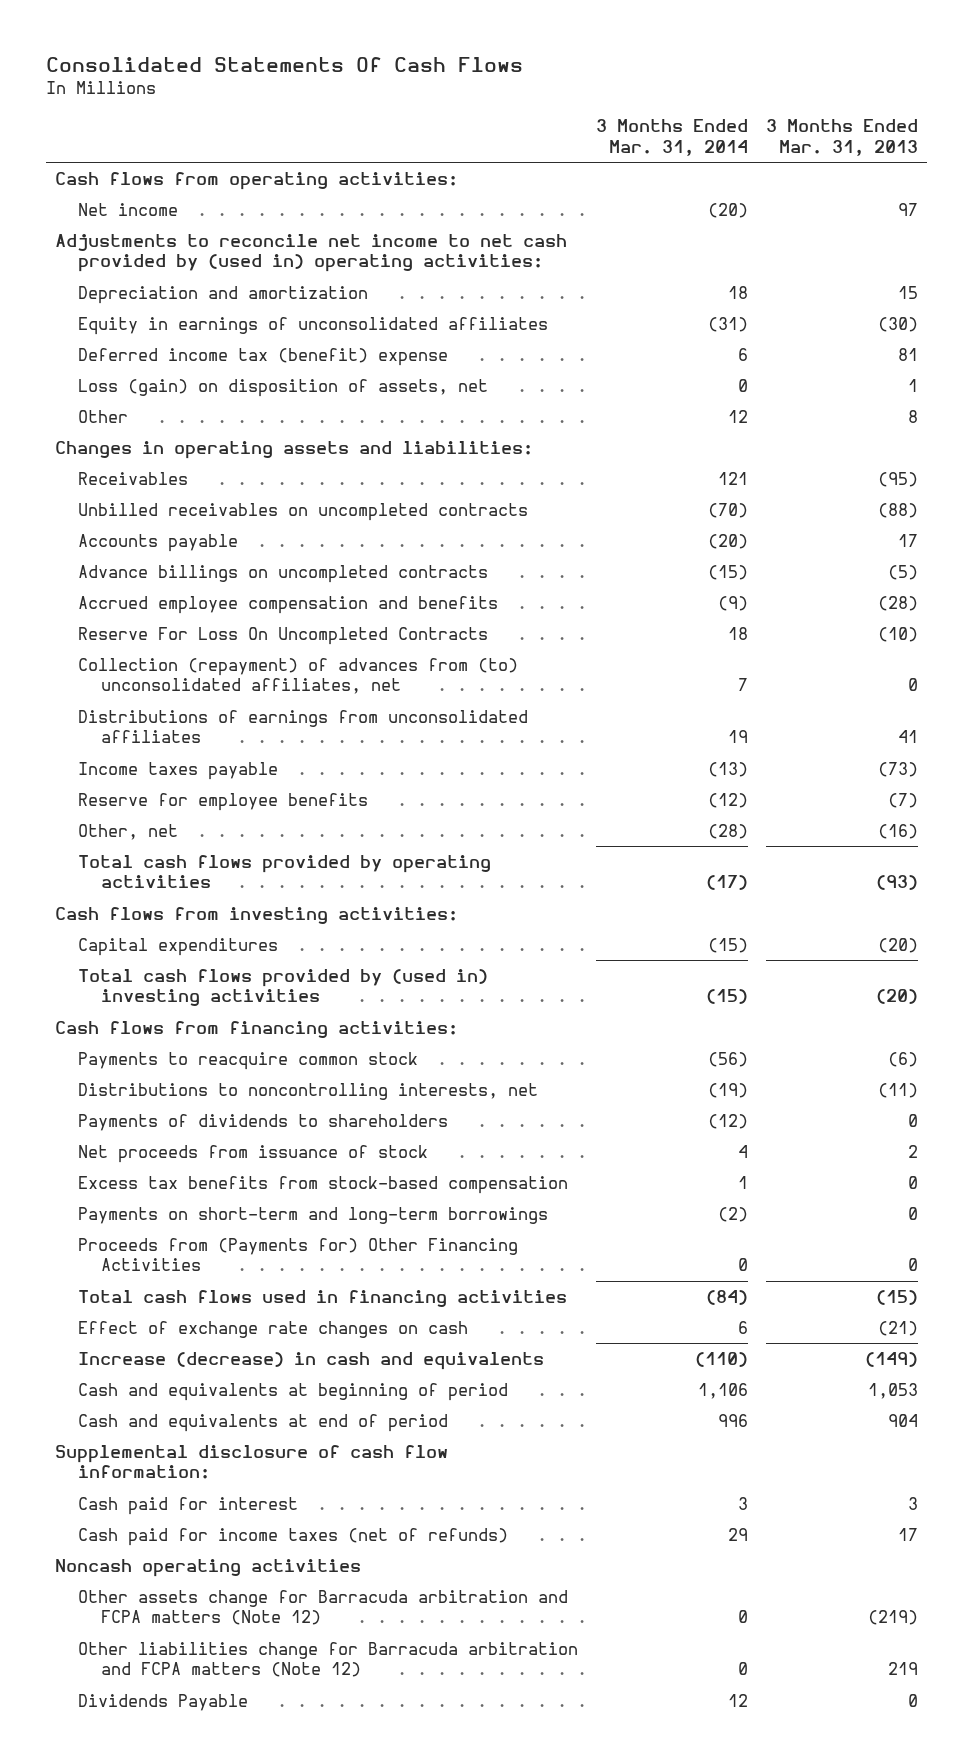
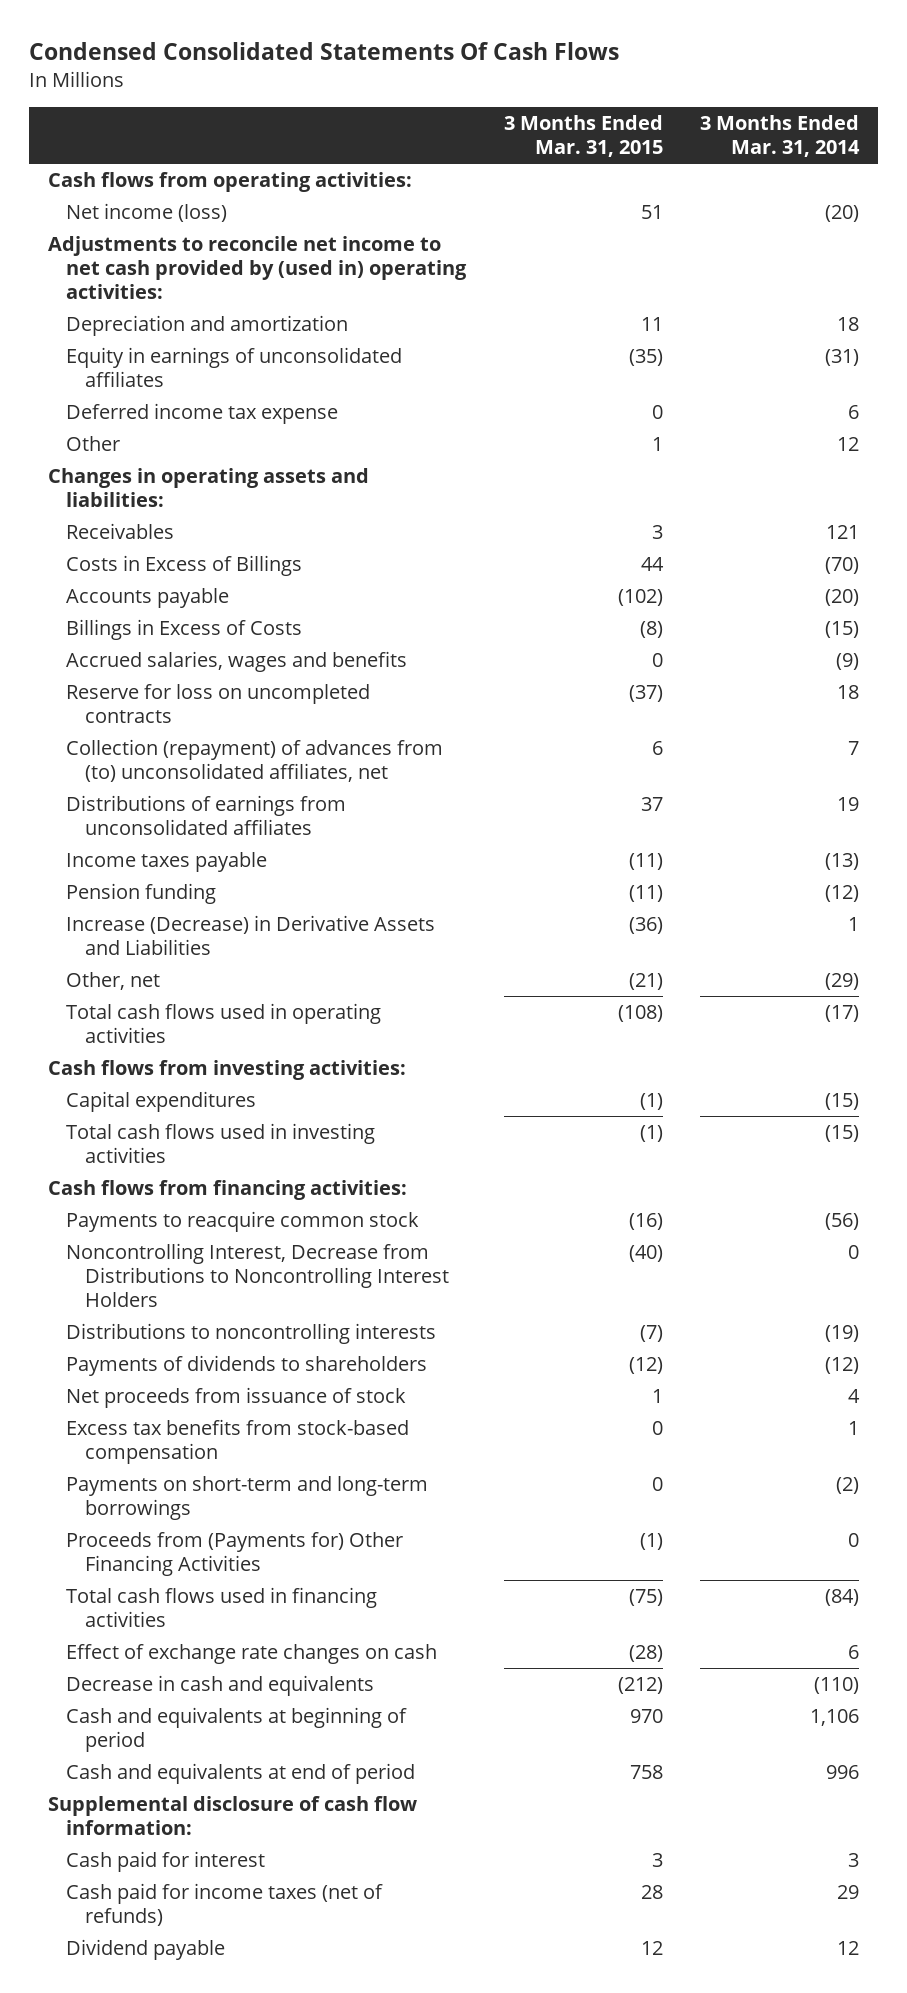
- Consolidated Statements Of Cash Flows
+ Condensed Consolidated Statements Of Cash Flows
- | 3 Months Ended Mar. 31, 2014 | 3 Months Ended Mar. 31, 2013
+ | 3 Months Ended Mar. 31, 2015 | 3 Months Ended Mar. 31, 2014
- Net income | (20) | 97
+ Net income (loss) | 51 | (20)
- Deferred income tax (benefit) expense | 6 | 81
- Loss (gain) on disposition of assets, net | 0 | 1
+ Deferred income tax expense | 0 | 6
- Unbilled receivables on uncompleted contracts | (70) | (88)
+ Costs in Excess of Billings | 44 | (70)
- Advance billings on uncompleted contracts | (15) | (5)
- Accrued employee compensation and benefits | (9) | (28)
- Reserve For Loss On Uncompleted Contracts | 18 | (10)
+ Billings in Excess of Costs | (8) | (15)
+ Accrued salaries, wages and benefits | 0 | (9)
+ Reserve for loss on uncompleted contracts | (37) | 18
- Reserve for employee benefits | (12) | (7)
- Other, net | (28) | (16)
- Total cash flows provided by operating activities | (17) | (93)
+ Pension funding | (11) | (12)
+ Increase (Decrease) in Derivative Assets and Liabilities | (36) | 1
+ Other, net | (21) | (29)
+ Total cash flows used in operating activities | (108) | (17)
- Total cash flows provided by (used in) investing activities | (15) | (20)
+ Total cash flows used in investing activities | (1) | (15)
- Distributions to noncontrolling interests, net | (19) | (11)
+ Noncontrolling Interest, Decrease from Distributions to Noncontrolling Interest Holders | (40) | 0
+ Distributions to noncontrolling interests | (7) | (19)
- Increase (decrease) in cash and equivalents | (110) | (149)
+ Decrease in cash and equivalents | (212) | (110)
- Noncash operating activities
- Other assets change for Barracuda arbitration and FCPA matters (Note 12) | 0 | (219)
- Other liabilities change for Barracuda arbitration and FCPA matters (Note 12) | 0 | 219
- Dividends Payable | 12 | 0
+ Dividend payable | 12 | 12

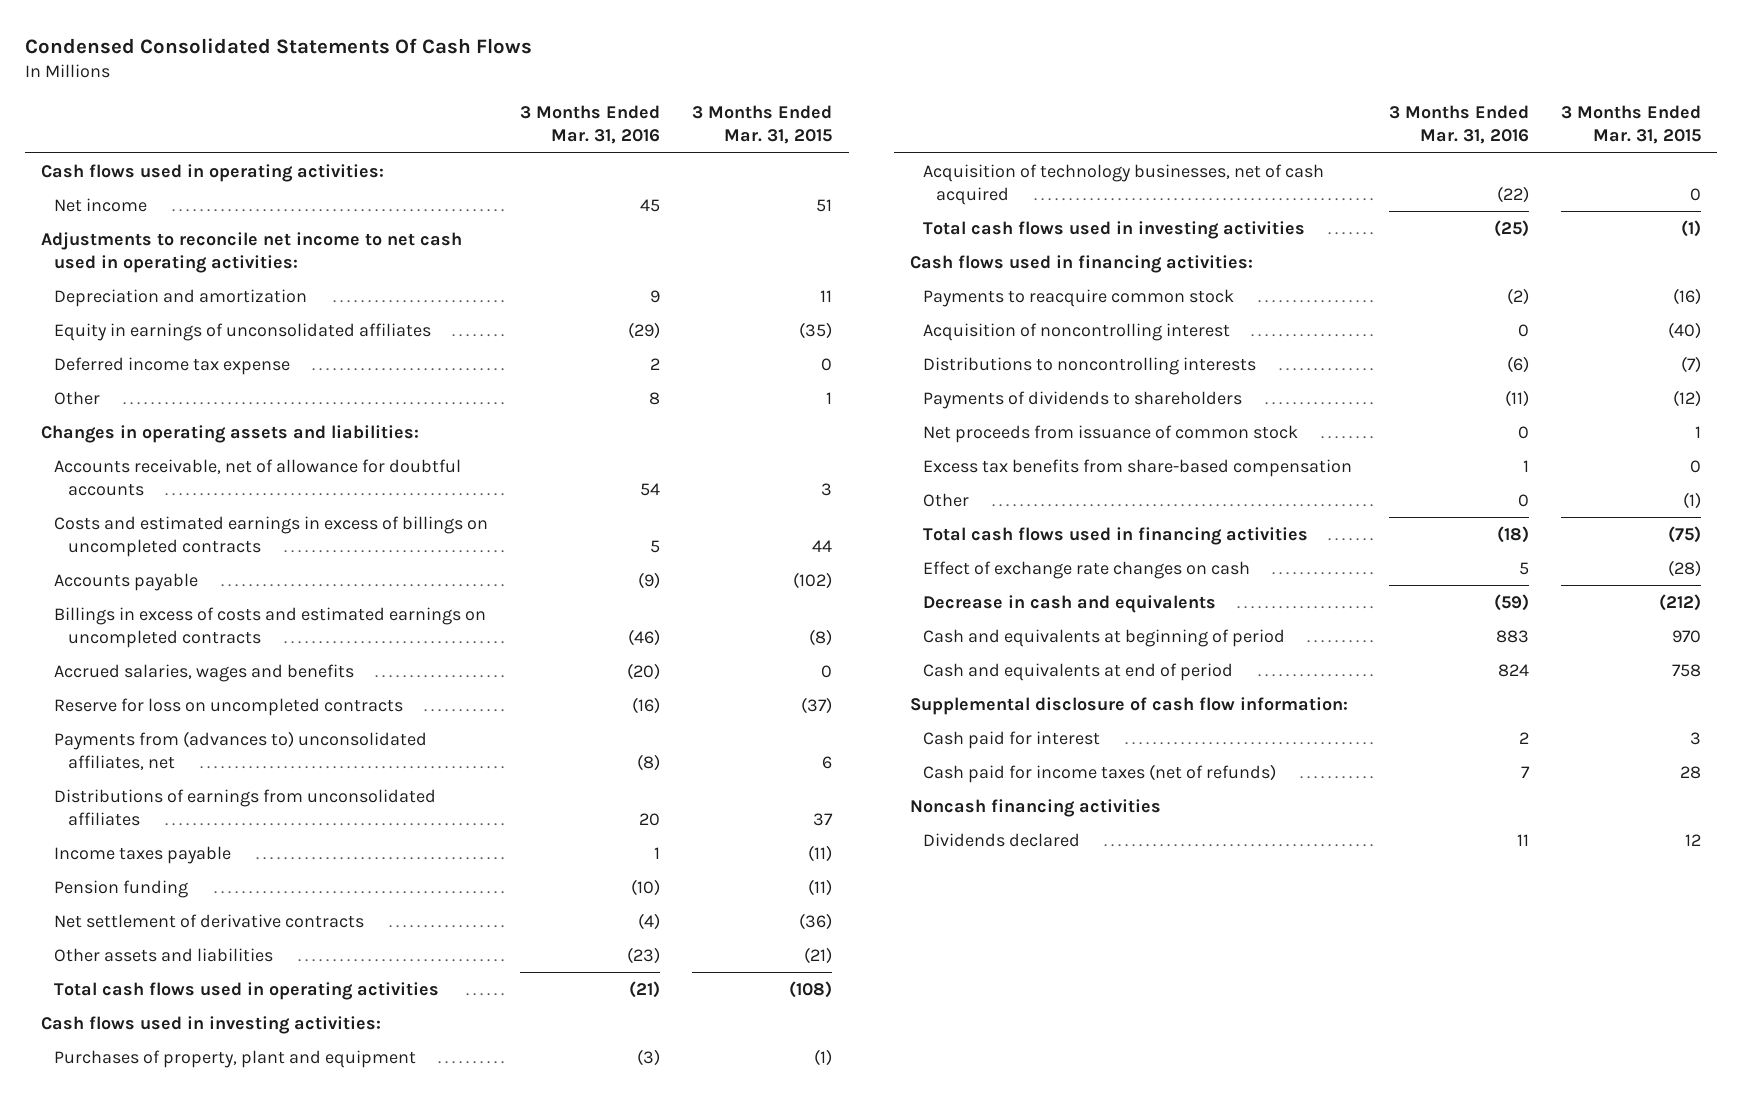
- | 3 Months Ended Mar. 31, 2015 | 3 Months Ended Mar. 31, 2014
+ | 3 Months Ended Mar. 31, 2016 | 3 Months Ended Mar. 31, 2015
- Cash flows from operating activities:
- Net income (loss) | 51 | (20)
- Adjustments to reconcile net income to net cash provided by (used in) operating activities:
+ Cash flows used in operating activities:
+ Net income | 45 | 51
+ Adjustments to reconcile net income to net cash used in operating activities:
- Receivables | 3 | 121
- Costs in Excess of Billings | 44 | (70)
+ Accounts receivable, net of allowance for doubtful accounts | 54 | 3
+ Costs and estimated earnings in excess of billings on uncompleted contracts | 5 | 44
- Billings in Excess of Costs | (8) | (15)
+ Billings in excess of costs and estimated earnings on uncompleted contracts | (46) | (8)
- Collection (repayment) of advances from (to) unconsolidated affiliates, net | 6 | 7
+ Payments from (advances to) unconsolidated affiliates, net | (8) | 6
- Increase (Decrease) in Derivative Assets and Liabilities | (36) | 1
- Other, net | (21) | (29)
+ Net settlement of derivative contracts | (4) | (36)
+ Other assets and liabilities | (23) | (21)
- Cash flows from investing activities:
- Capital expenditures | (1) | (15)
+ Cash flows used in investing activities:
+ Purchases of property, plant and equipment | (3) | (1)
+ Acquisition of technology businesses, net of cash acquired | (22) | 0
- Cash flows from financing activities:
+ Cash flows used in financing activities:
- Noncontrolling Interest, Decrease from Distributions to Noncontrolling Interest Holders | (40) | 0
+ Acquisition of noncontrolling interest | 0 | (40)
- Net proceeds from issuance of stock | 1 | 4
- Excess tax benefits from stock-based compensation | 0 | 1
- Payments on short-term and long-term borrowings | 0 | (2)
- Proceeds from (Payments for) Other Financing Activities | (1) | 0
+ Net proceeds from issuance of common stock | 0 | 1
+ Excess tax benefits from share-based compensation | 1 | 0
+ Other | 0 | (1)
- Dividend payable | 12 | 12
+ Noncash financing activities
+ Dividends declared | 11 | 12

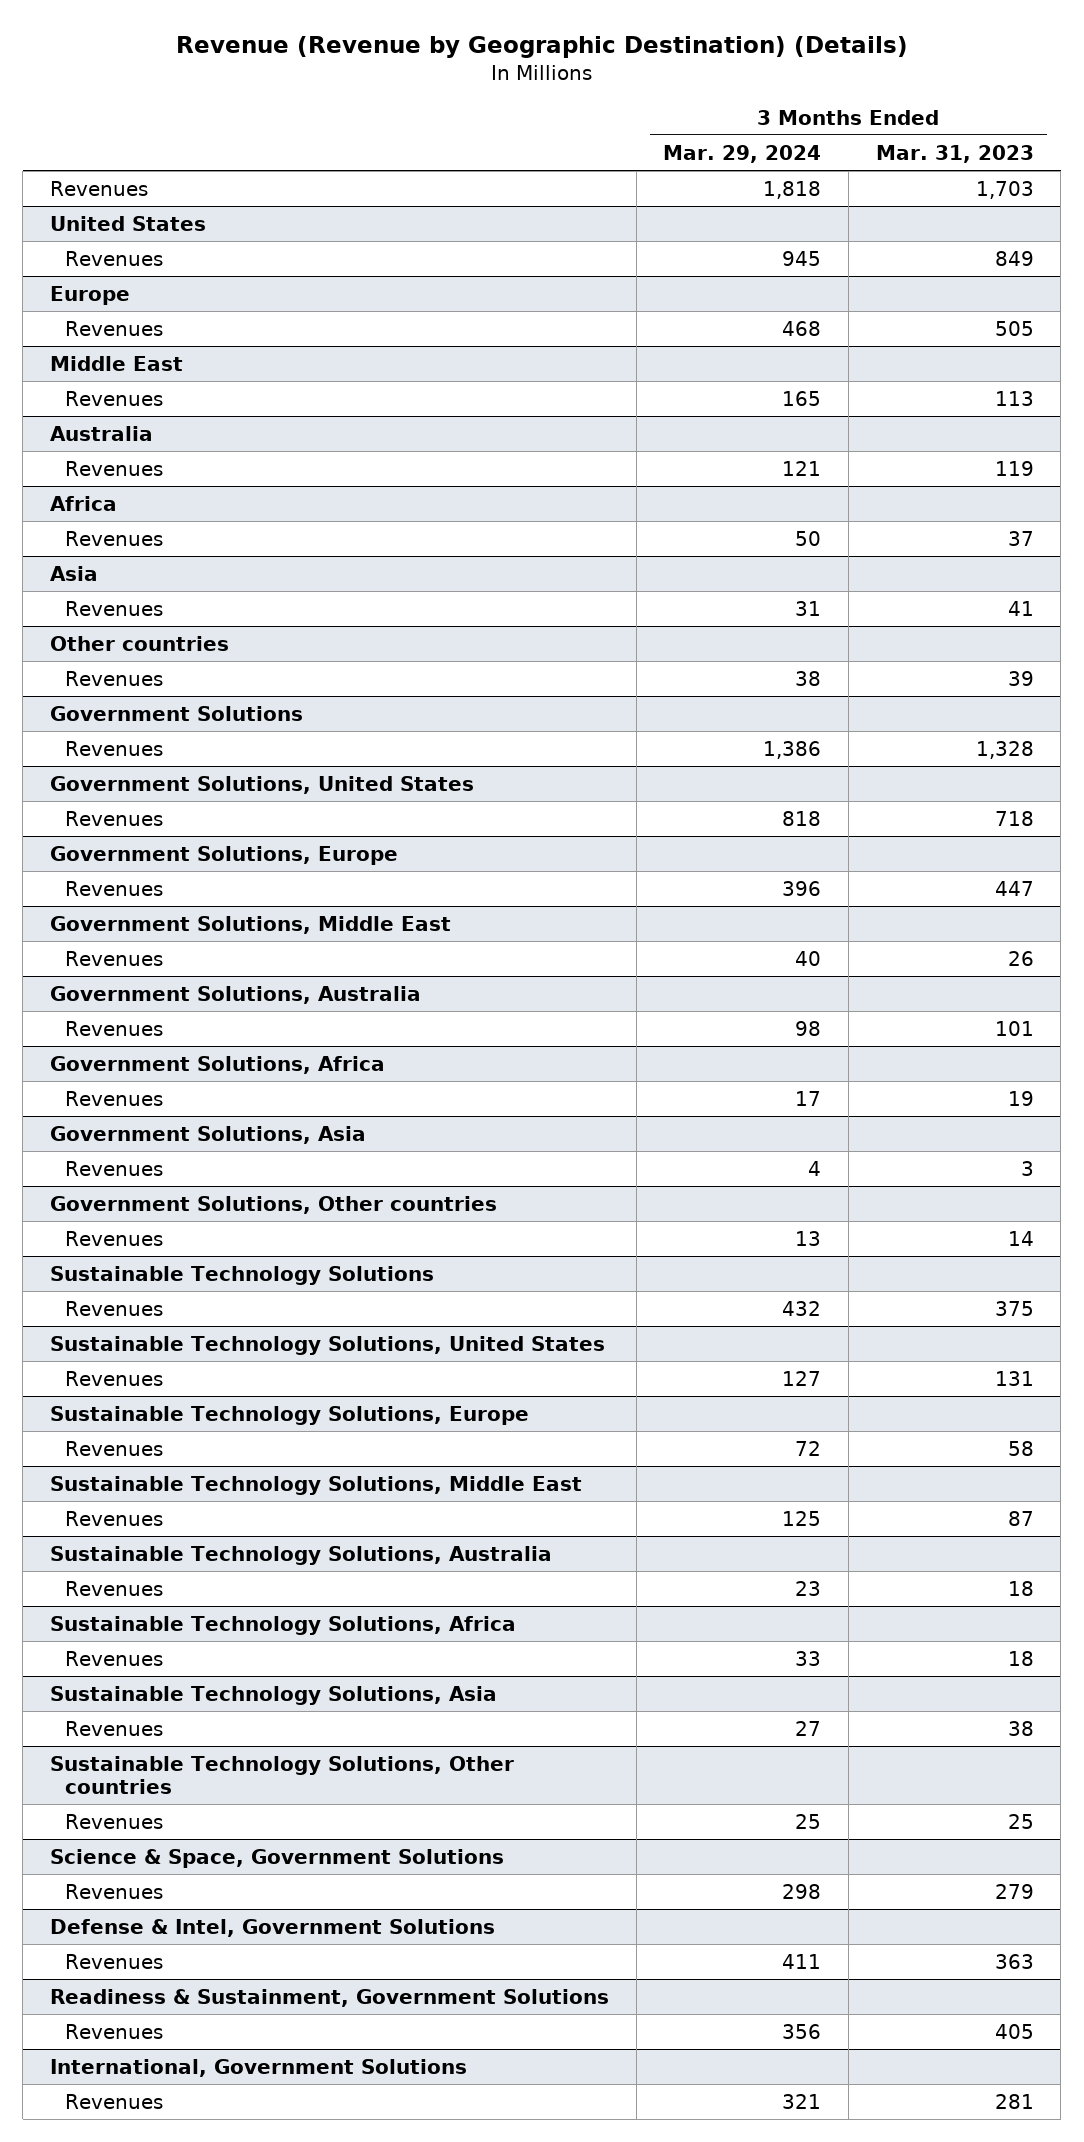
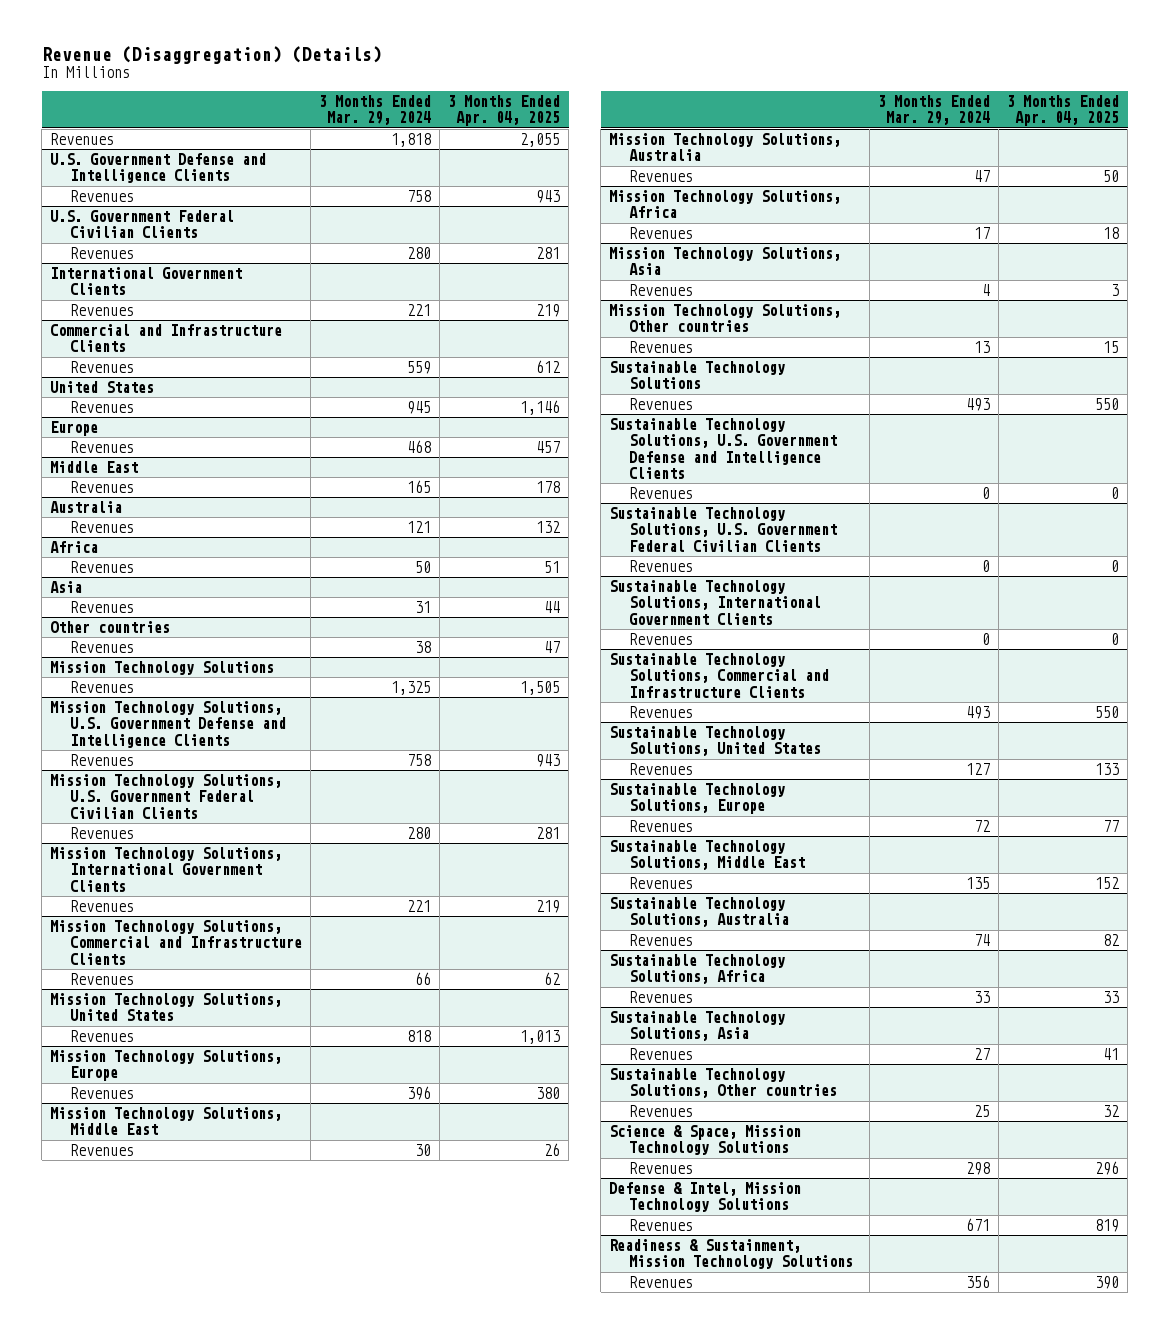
- Revenue (Revenue by Geographic Destination) (Details)
+ Revenue (Disaggregation) (Details)
- | 3 Months Ended Mar. 29, 2024 | 3 Months Ended Mar. 31, 2023
+ | 3 Months Ended Mar. 29, 2024 | 3 Months Ended Apr. 04, 2025
+ U.S. Government Defense and Intelligence Clients
+ Revenues | 758 | 943
+ U.S. Government Federal Civilian Clients
+ Revenues | 280 | 281
+ International Government Clients
+ Revenues | 221 | 219
+ Commercial and Infrastructure Clients
+ Revenues | 559 | 612
- Government Solutions
- Revenues | 1,386 | 1,328
- Government Solutions, United States
+ Mission Technology Solutions
+ Revenues | 1,325 | 1,505
+ Mission Technology Solutions, U.S. Government Defense and Intelligence Clients
+ Revenues | 758 | 943
+ Mission Technology Solutions, U.S. Government Federal Civilian Clients
+ Revenues | 280 | 281
+ Mission Technology Solutions, International Government Clients
+ Revenues | 221 | 219
+ Mission Technology Solutions, Commercial and Infrastructure Clients
+ Revenues | 66 | 62
+ Mission Technology Solutions, United States
- Government Solutions, Europe
+ Mission Technology Solutions, Europe
- Government Solutions, Middle East
- Revenues | 40 | 26
- Government Solutions, Australia
- Revenues | 98 | 101
- Government Solutions, Africa
+ Mission Technology Solutions, Middle East
+ Revenues | 30 | 26
+ Mission Technology Solutions, Australia
+ Revenues | 47 | 50
+ Mission Technology Solutions, Africa
- Government Solutions, Asia
+ Mission Technology Solutions, Asia
- Government Solutions, Other countries
+ Mission Technology Solutions, Other countries
@ Sustainable Technology Solutions
- Revenues | 432 | 375
+ Revenues | 493 | 550
+ Sustainable Technology Solutions, U.S. Government Defense and Intelligence Clients
+ Revenues | 0 | 0
+ Sustainable Technology Solutions, U.S. Government Federal Civilian Clients
+ Revenues | 0 | 0
+ Sustainable Technology Solutions, International Government Clients
+ Revenues | 0 | 0
+ Sustainable Technology Solutions, Commercial and Infrastructure Clients
+ Revenues | 493 | 550
@ Sustainable Technology Solutions, Middle East
- Revenues | 125 | 87
+ Revenues | 135 | 152
@ Sustainable Technology Solutions, Australia
- Revenues | 23 | 18
+ Revenues | 74 | 82
- Science & Space, Government Solutions
+ Science & Space, Mission Technology Solutions
- Defense & Intel, Government Solutions
- Revenues | 411 | 363
- Readiness & Sustainment, Government Solutions
+ Defense & Intel, Mission Technology Solutions
+ Revenues | 671 | 819
+ Readiness & Sustainment, Mission Technology Solutions
- International, Government Solutions
- Revenues | 321 | 281

